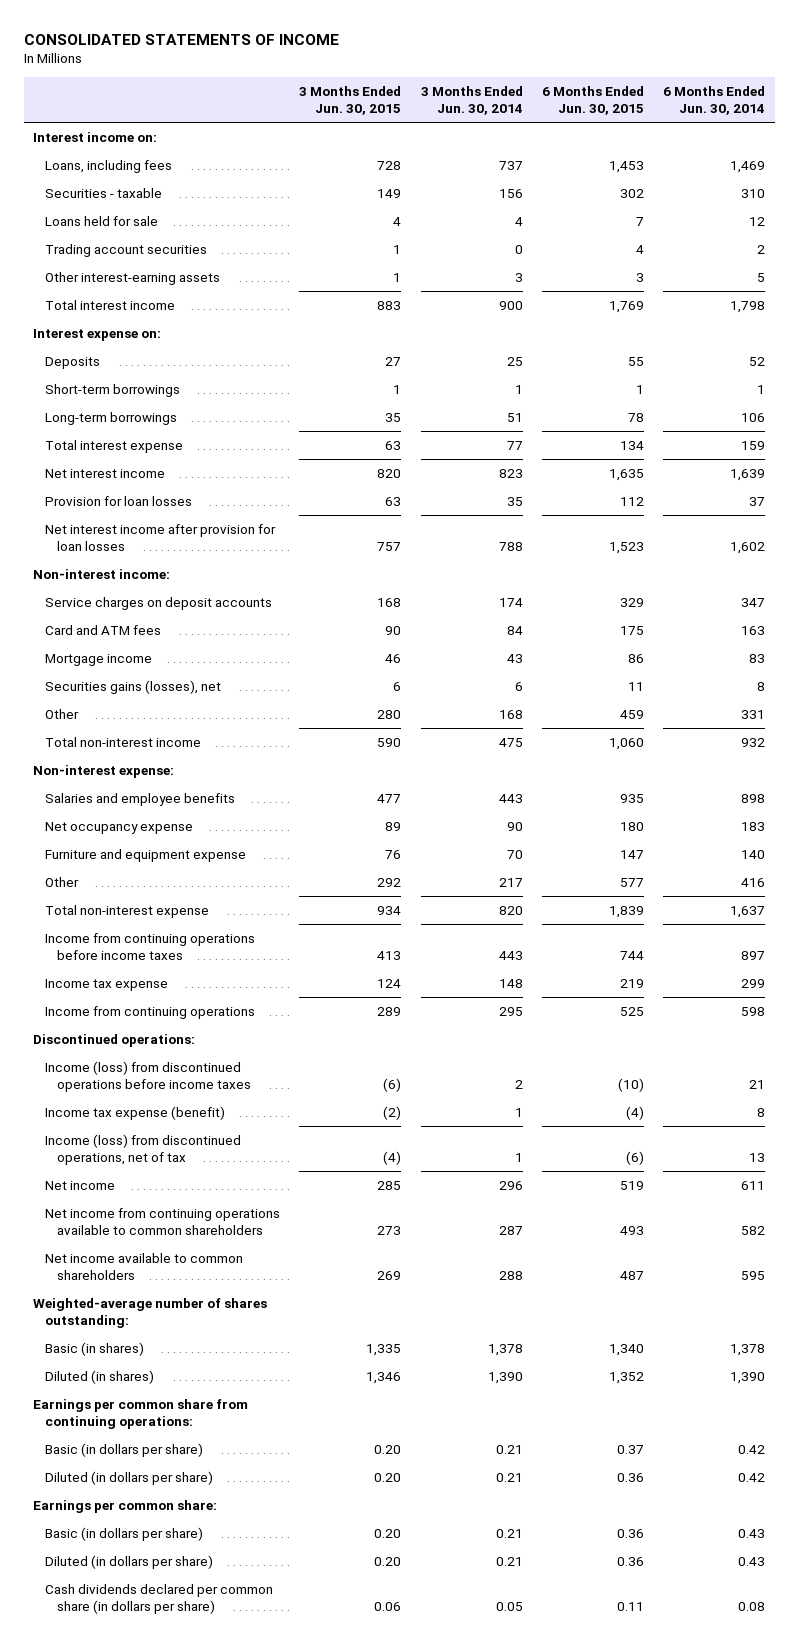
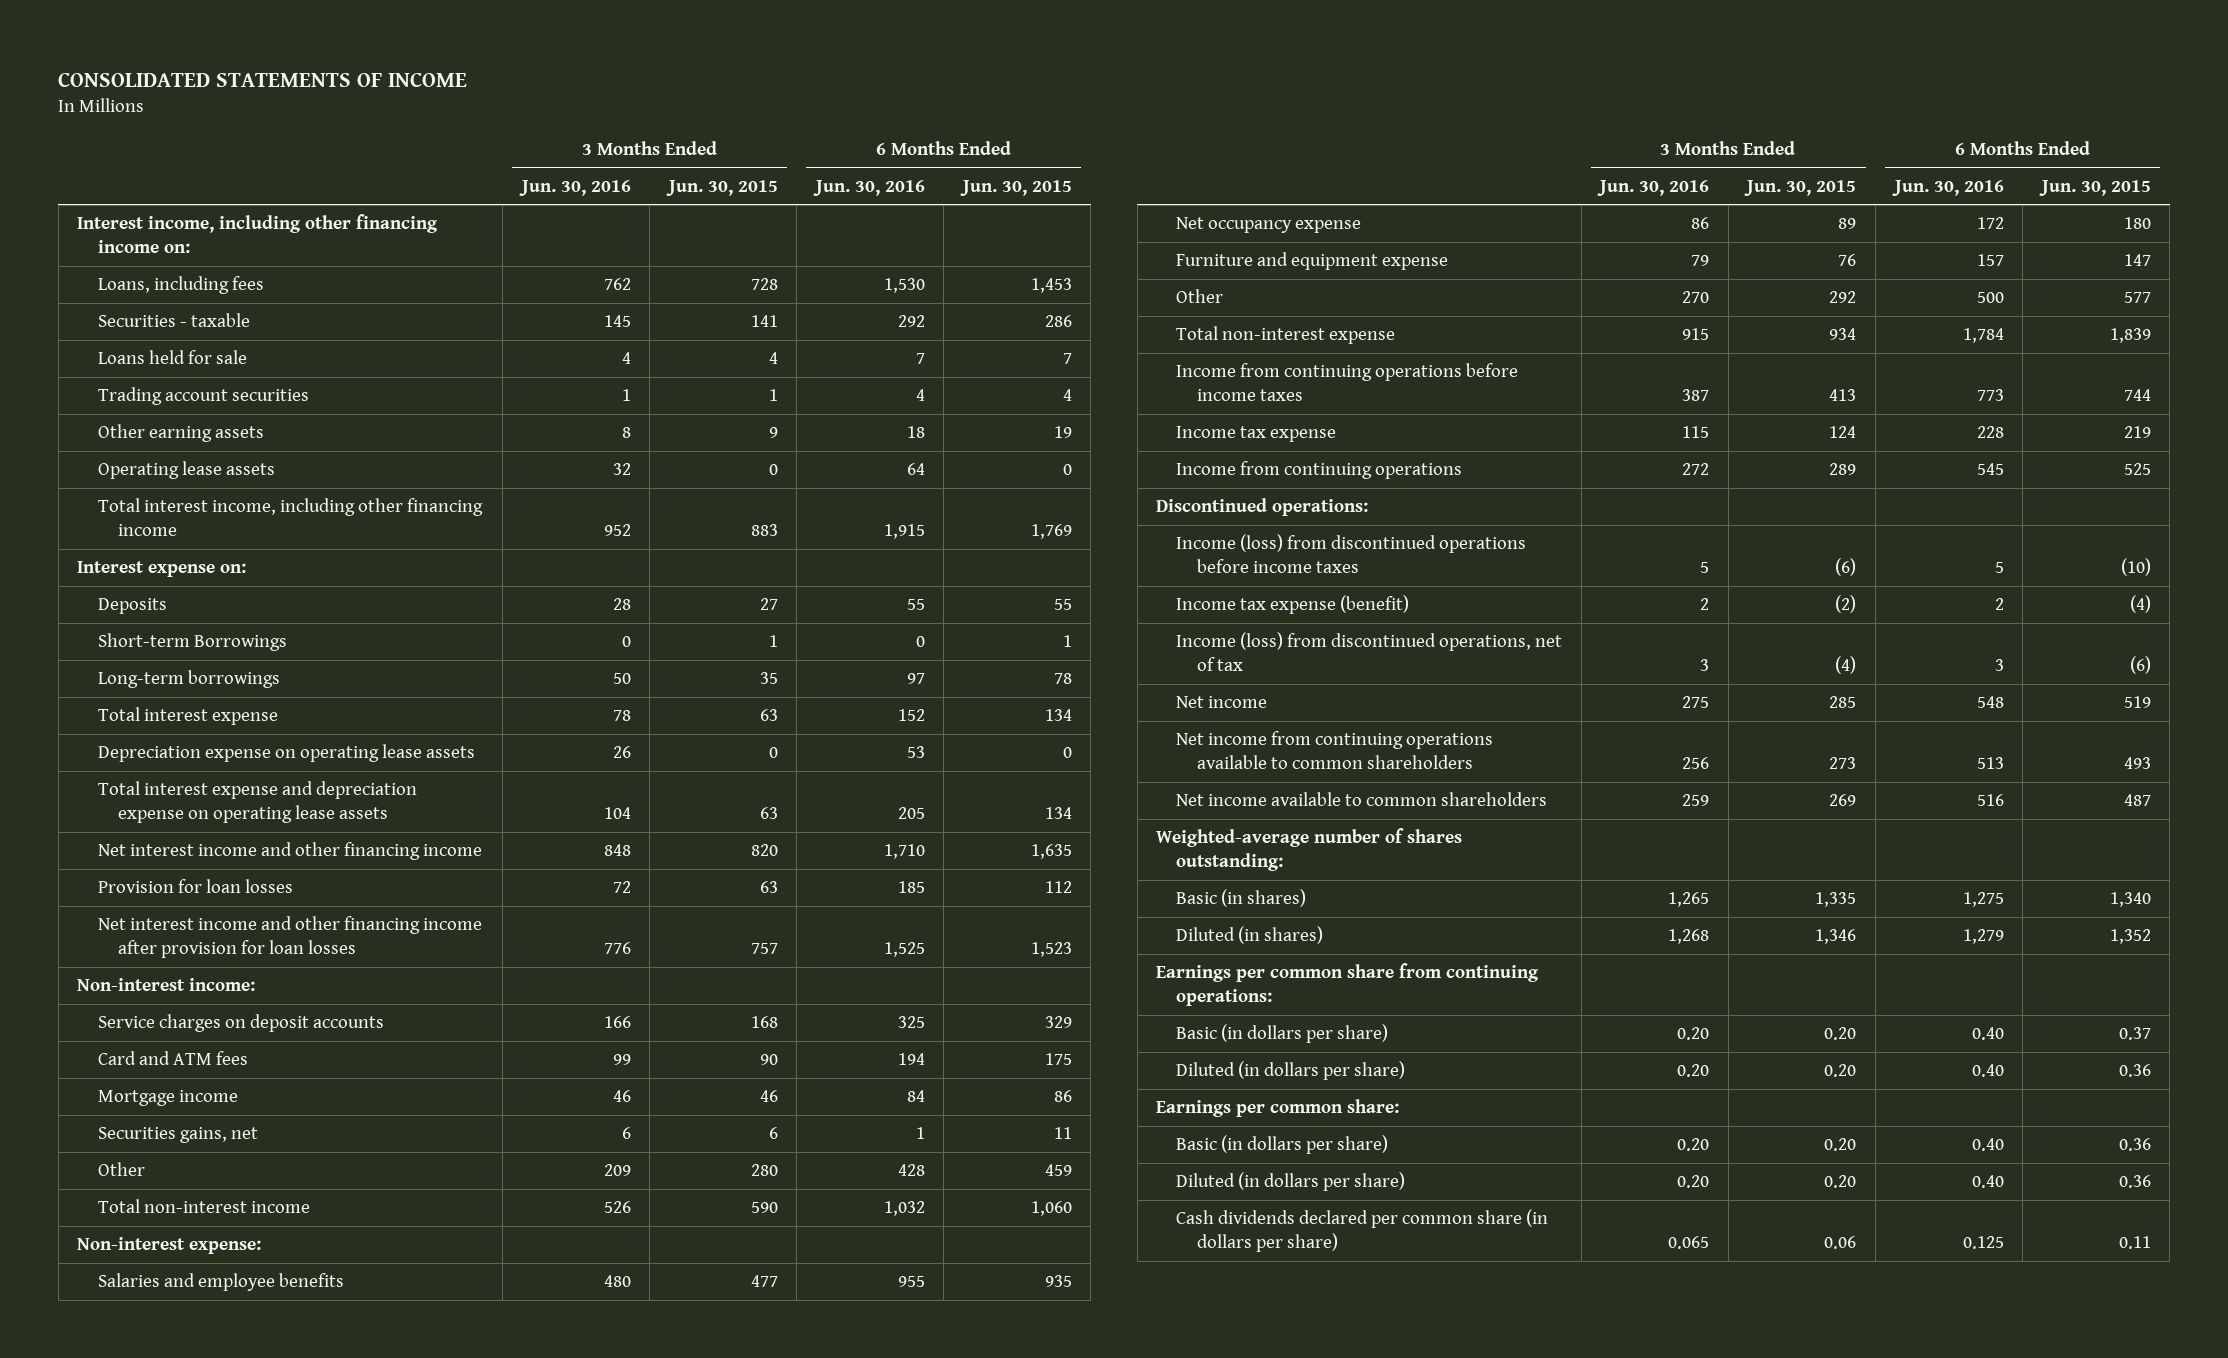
- | 3 Months Ended Jun. 30, 2015 | 3 Months Ended Jun. 30, 2014 | 6 Months Ended Jun. 30, 2015 | 6 Months Ended Jun. 30, 2014
+ | 3 Months Ended Jun. 30, 2016 | 3 Months Ended Jun. 30, 2015 | 6 Months Ended Jun. 30, 2016 | 6 Months Ended Jun. 30, 2015
- Interest income on:
+ Interest income, including other financing income on:
- Securities - taxable | 149 | 156 | 302 | 310
+ Securities - taxable | 145 | 141 | 292 | 286
- Other interest-earning assets | 1 | 3 | 3 | 5
- Total interest income | 883 | 900 | 1,769 | 1,798
+ Other earning assets | 8 | 9 | 18 | 19
+ Operating lease assets | 32 | 0 | 64 | 0
+ Total interest income, including other financing income | 952 | 883 | 1,915 | 1,769
- Short-term borrowings | 1 | 1 | 1 | 1
+ Short-term Borrowings | 0 | 1 | 0 | 1
- Net interest income | 820 | 823 | 1,635 | 1,639
+ Depreciation expense on operating lease assets | 26 | 0 | 53 | 0
+ Total interest expense and depreciation expense on operating lease assets | 104 | 63 | 205 | 134
+ Net interest income and other financing income | 848 | 820 | 1,710 | 1,635
- Net interest income after provision for loan losses | 757 | 788 | 1,523 | 1,602
+ Net interest income and other financing income after provision for loan losses | 776 | 757 | 1,525 | 1,523
- Securities gains (losses), net | 6 | 6 | 11 | 8
+ Securities gains, net | 6 | 6 | 1 | 11

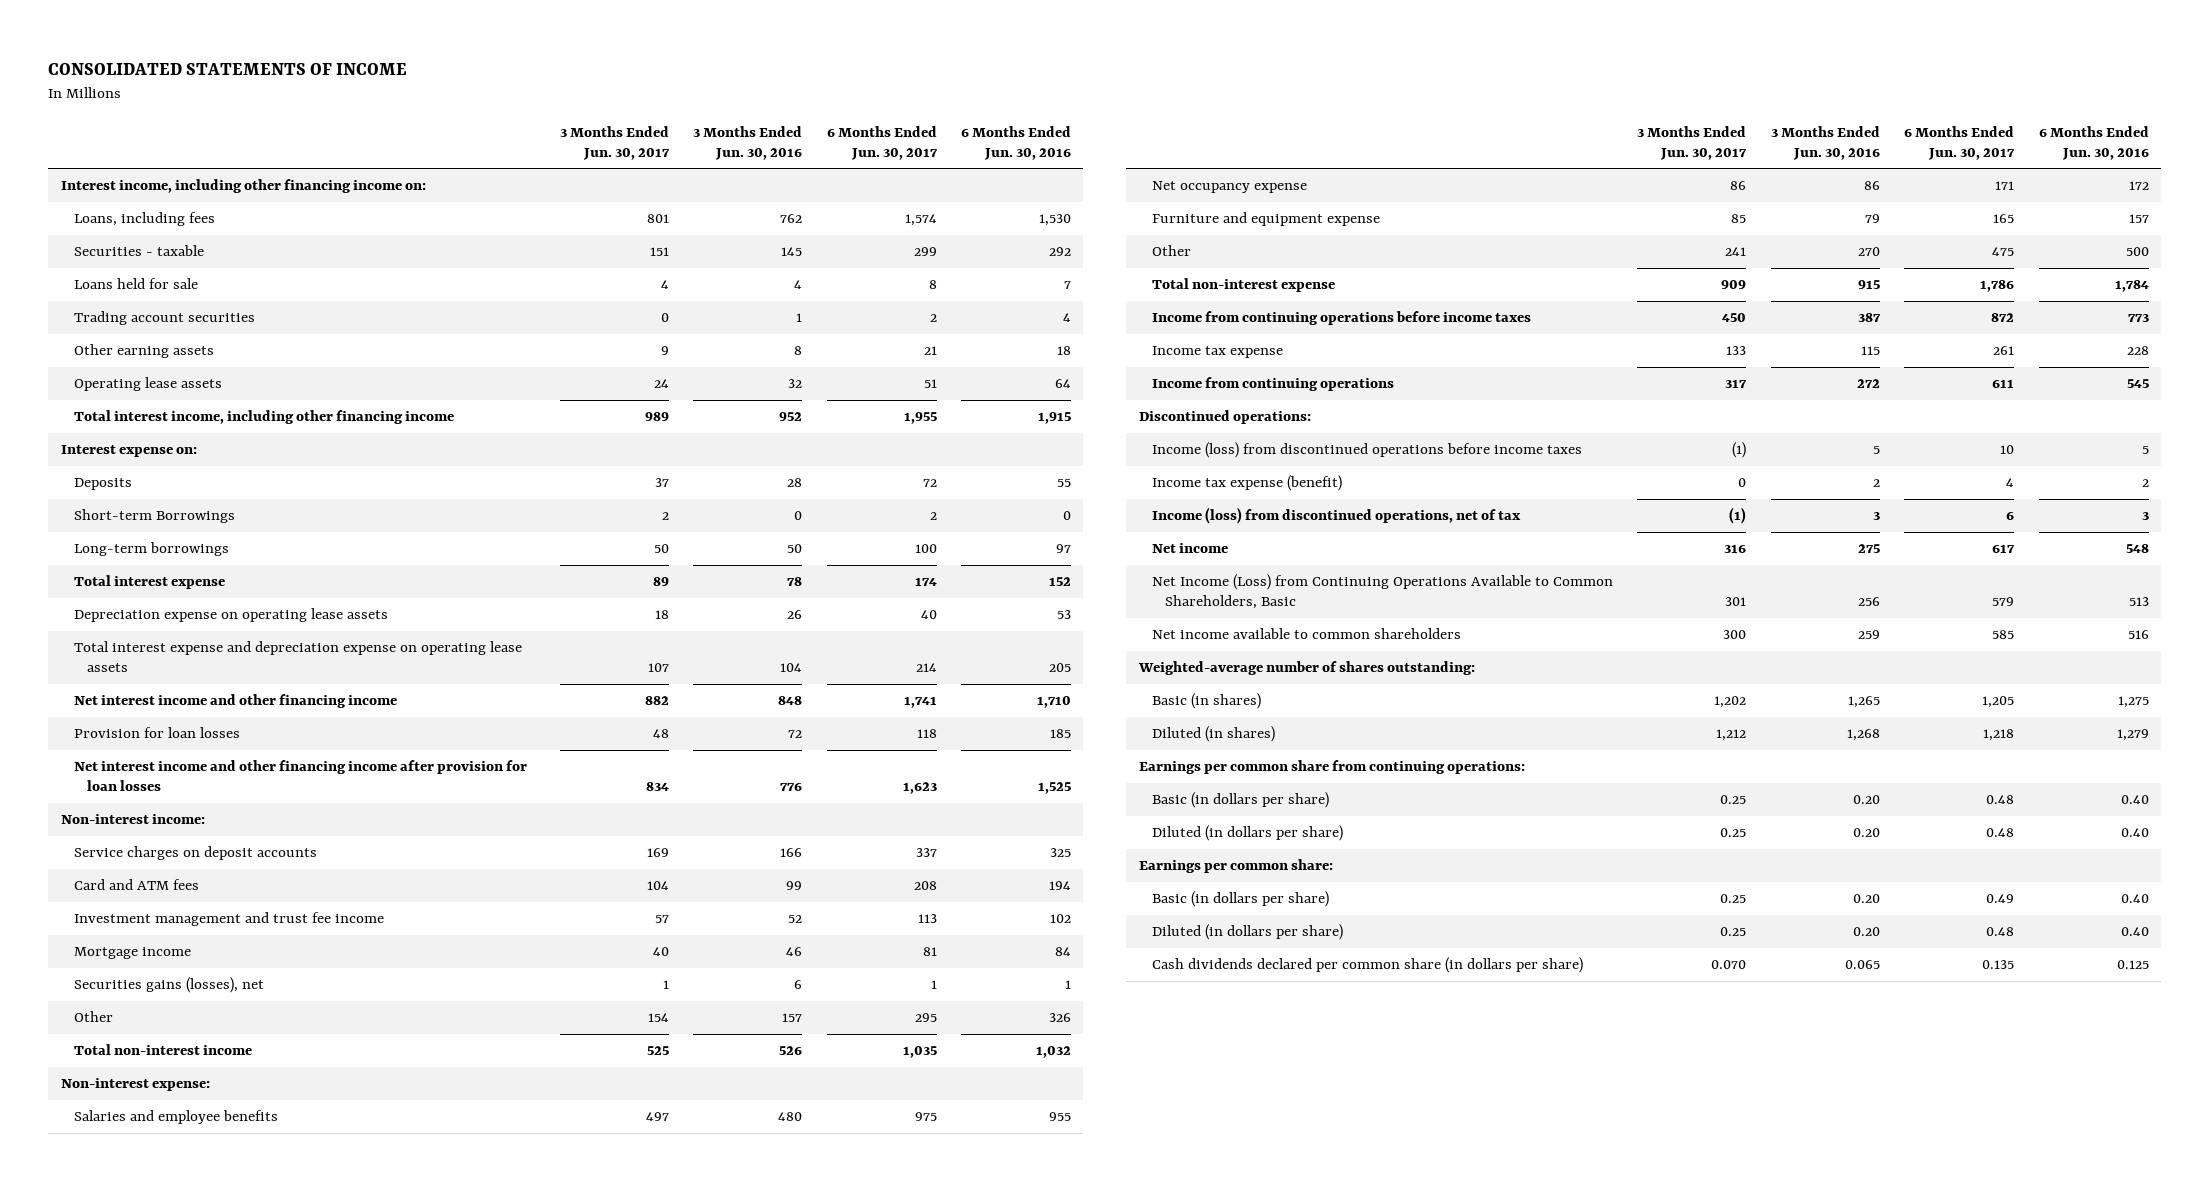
- | 3 Months Ended Jun. 30, 2016 | 3 Months Ended Jun. 30, 2015 | 6 Months Ended Jun. 30, 2016 | 6 Months Ended Jun. 30, 2015
+ | 3 Months Ended Jun. 30, 2017 | 3 Months Ended Jun. 30, 2016 | 6 Months Ended Jun. 30, 2017 | 6 Months Ended Jun. 30, 2016
+ Investment management and trust fee income | 57 | 52 | 113 | 102
- Securities gains, net | 6 | 6 | 1 | 11
- Other | 209 | 280 | 428 | 459
+ Securities gains (losses), net | 1 | 6 | 1 | 1
+ Other | 154 | 157 | 295 | 326
- Net income from continuing operations available to common shareholders | 256 | 273 | 513 | 493
+ Net Income (Loss) from Continuing Operations Available to Common Shareholders, Basic | 301 | 256 | 579 | 513

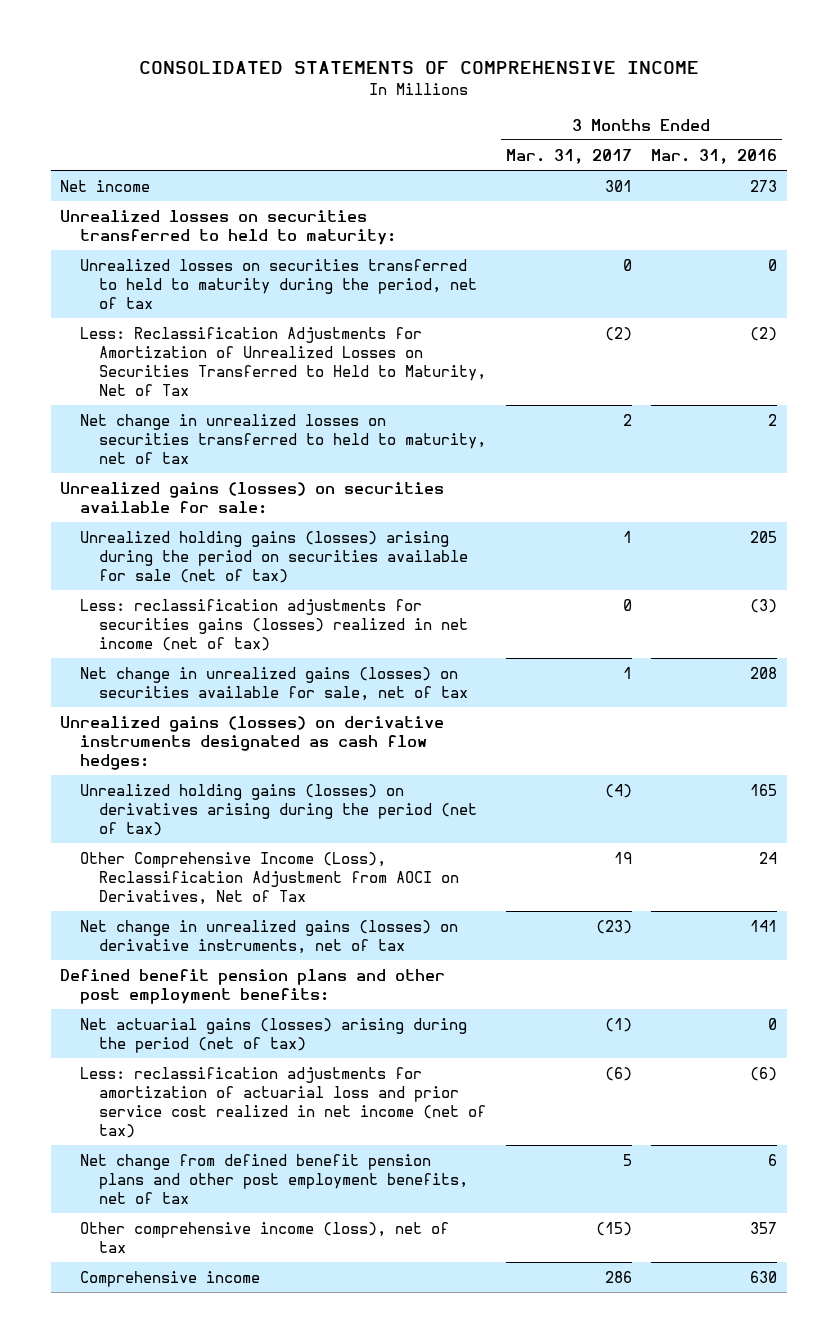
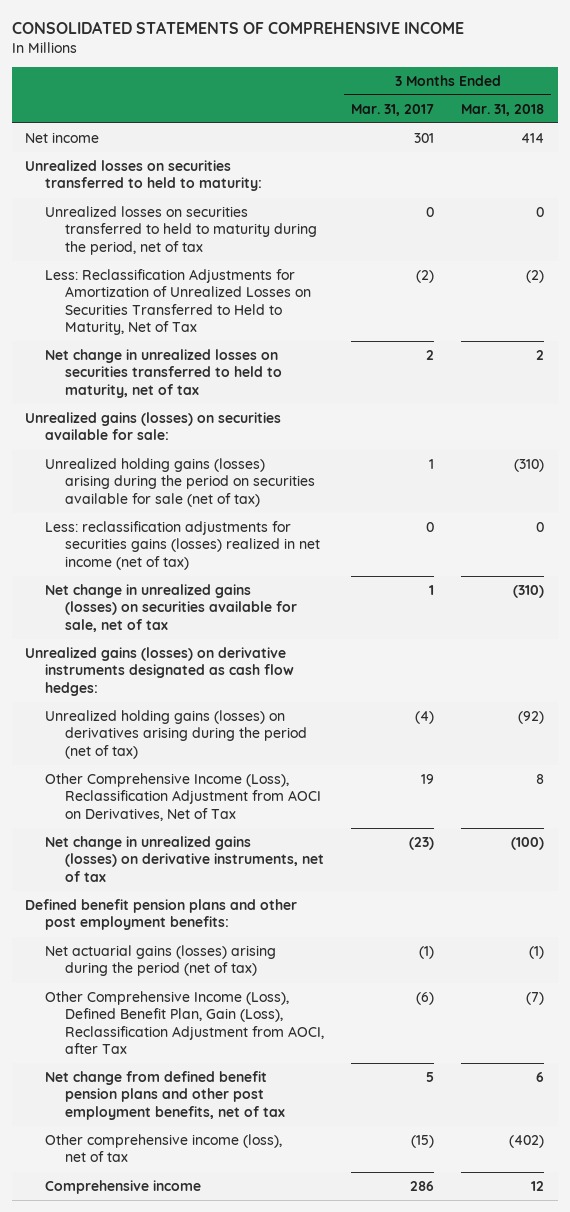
- | 3 Months Ended Mar. 31, 2017 | 3 Months Ended Mar. 31, 2016
+ | 3 Months Ended Mar. 31, 2017 | 3 Months Ended Mar. 31, 2018
- Less: reclassification adjustments for amortization of actuarial loss and prior service cost realized in net income (net of tax) | (6) | (6)
+ Other Comprehensive Income (Loss), Defined Benefit Plan, Gain (Loss), Reclassification Adjustment from AOCI, after Tax | (6) | (7)

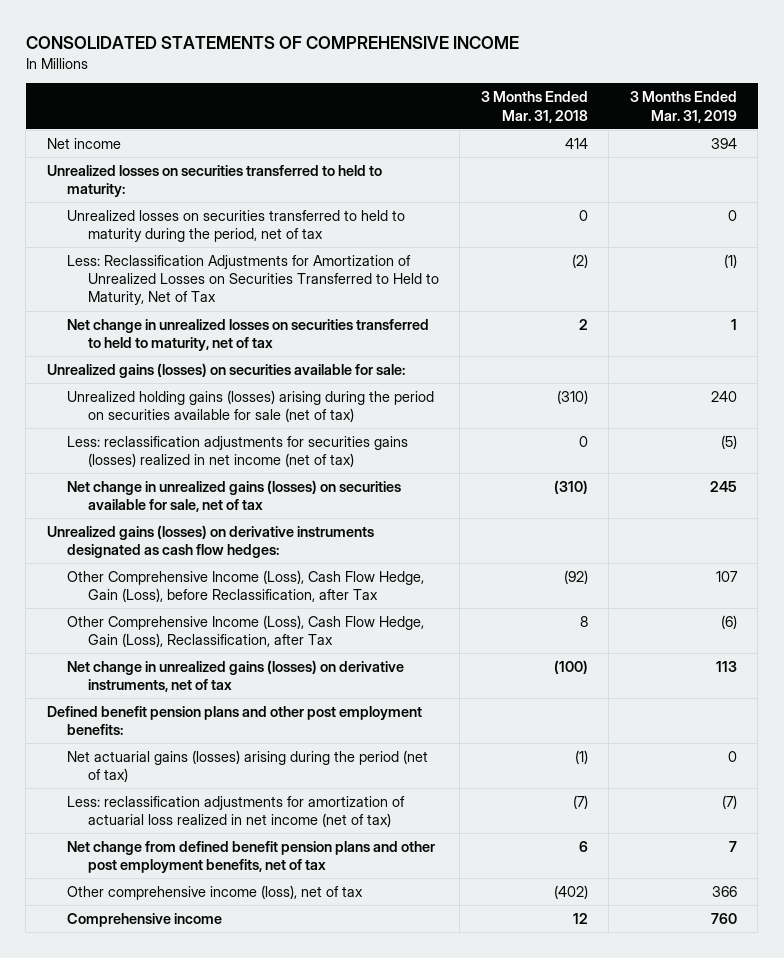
- | 3 Months Ended Mar. 31, 2017 | 3 Months Ended Mar. 31, 2018
+ | 3 Months Ended Mar. 31, 2018 | 3 Months Ended Mar. 31, 2019
- Unrealized holding gains (losses) on derivatives arising during the period (net of tax) | (4) | (92)
- Other Comprehensive Income (Loss), Reclassification Adjustment from AOCI on Derivatives, Net of Tax | 19 | 8
+ Other Comprehensive Income (Loss), Cash Flow Hedge, Gain (Loss), before Reclassification, after Tax | (92) | 107
+ Other Comprehensive Income (Loss), Cash Flow Hedge, Gain (Loss), Reclassification, after Tax | 8 | (6)
- Other Comprehensive Income (Loss), Defined Benefit Plan, Gain (Loss), Reclassification Adjustment from AOCI, after Tax | (6) | (7)
+ Less: reclassification adjustments for amortization of actuarial loss realized in net income (net of tax) | (7) | (7)

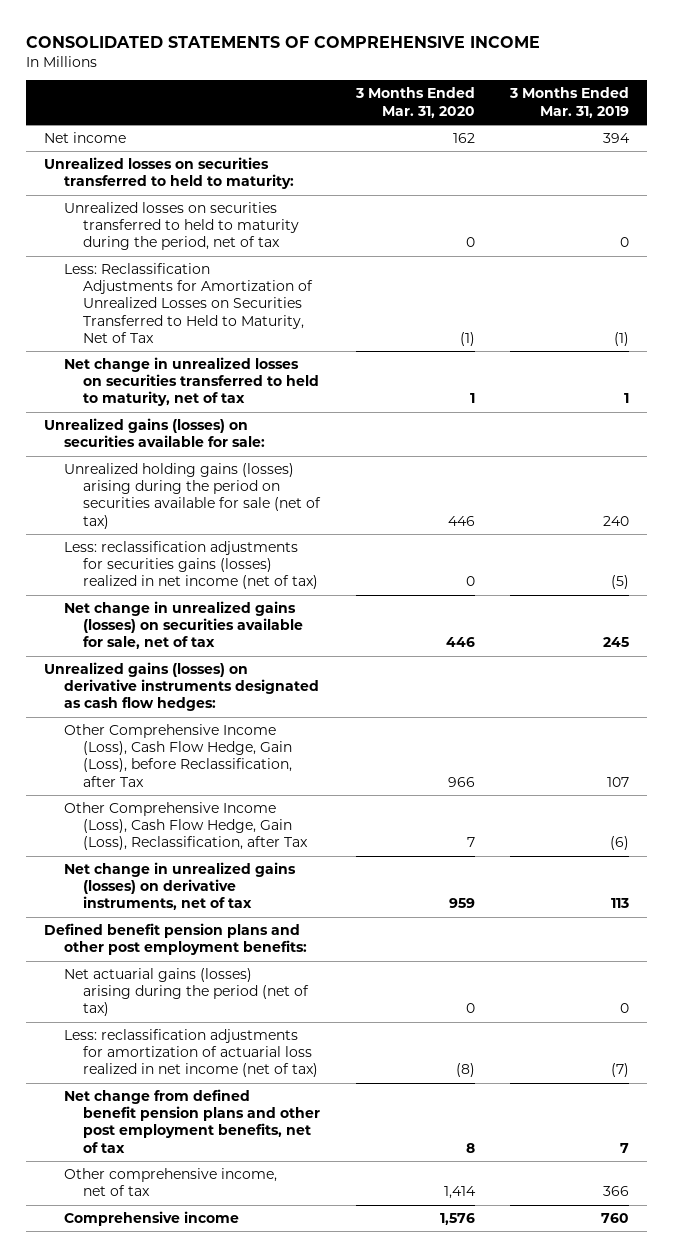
- | 3 Months Ended Mar. 31, 2018 | 3 Months Ended Mar. 31, 2019
+ | 3 Months Ended Mar. 31, 2020 | 3 Months Ended Mar. 31, 2019
- Other comprehensive income (loss), net of tax | (402) | 366
+ Other comprehensive income, net of tax | 1,414 | 366

